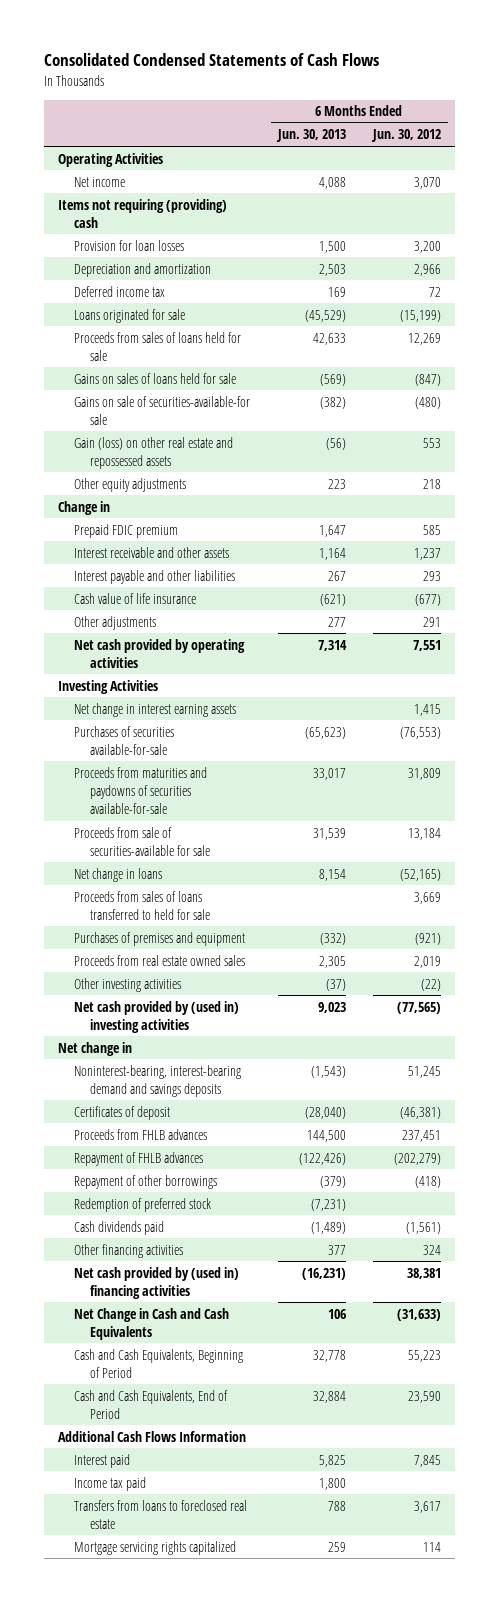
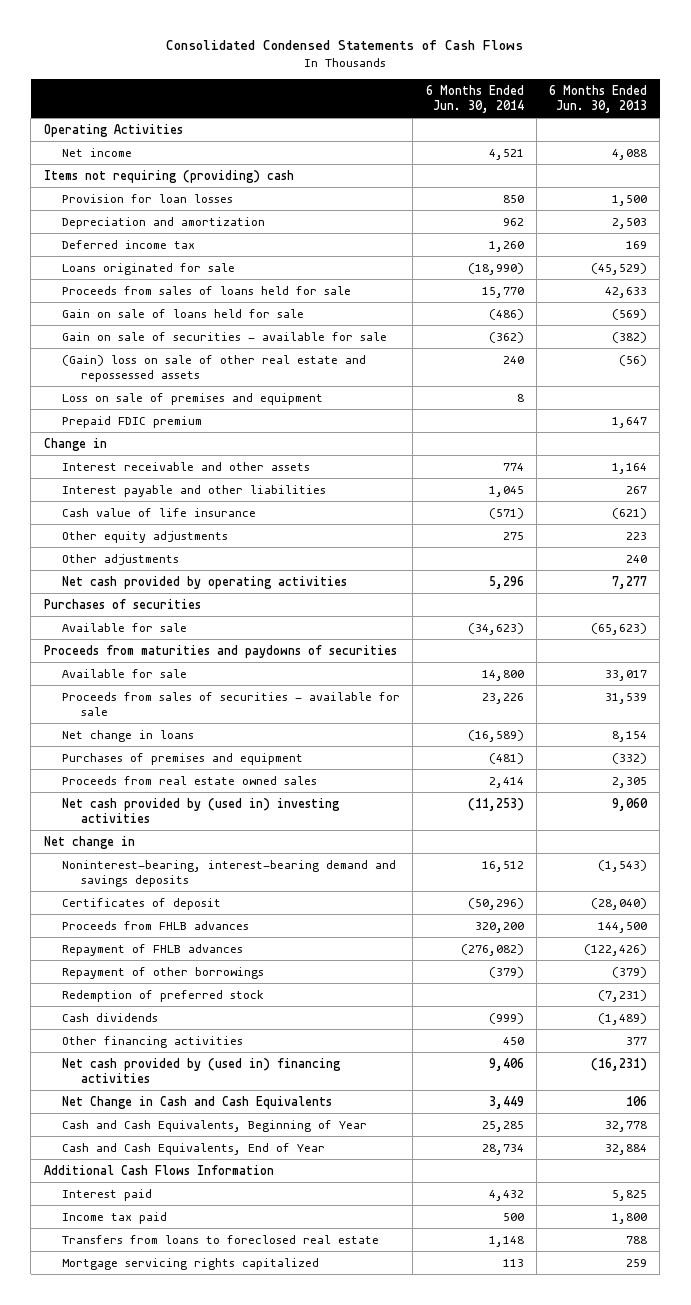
- | 6 Months Ended Jun. 30, 2013 | 6 Months Ended Jun. 30, 2012
+ | 6 Months Ended Jun. 30, 2014 | 6 Months Ended Jun. 30, 2013
- Gains on sales of loans held for sale | (569) | (847)
- Gains on sale of securities-available-for sale | (382) | (480)
- Gain (loss) on other real estate and repossessed assets | (56) | 553
+ Gain on sale of loans held for sale | (486) | (569)
+ Gain on sale of securities - available for sale | (362) | (382)
+ (Gain) loss on sale of other real estate and repossessed assets | 240 | (56)
+ Loss on sale of premises and equipment | 8 |
moved down: Change in
- Other adjustments | 277 | 291
- Net cash provided by operating activities | 7,314 | 7,551
- Investing Activities
- Net change in interest earning assets | | 1,415
- Purchases of securities available-for-sale | (65,623) | (76,553)
- Proceeds from maturities and paydowns of securities available-for-sale | 33,017 | 31,809
- Proceeds from sale of securities-available for sale | 31,539 | 13,184
moved down: Other equity adjustments | 275 | 223
+ Other adjustments | | 240
+ Net cash provided by operating activities | 5,296 | 7,277
+ Purchases of securities
+ Available for sale | (34,623) | (65,623)
+ Proceeds from maturities and paydowns of securities
+ Available for sale | 14,800 | 33,017
+ Proceeds from sales of securities - available for sale | 23,226 | 31,539
- Proceeds from sales of loans transferred to held for sale | | 3,669
- Other investing activities | (37) | (22)
- Net cash provided by (used in) investing activities | 9,023 | (77,565)
+ Net cash provided by (used in) investing activities | (11,253) | 9,060
- Cash dividends paid | (1,489) | (1,561)
+ Cash dividends | (999) | (1,489)
- Cash and Cash Equivalents, Beginning of Period | 32,778 | 55,223
- Cash and Cash Equivalents, End of Period | 32,884 | 23,590
+ Cash and Cash Equivalents, Beginning of Year | 25,285 | 32,778
+ Cash and Cash Equivalents, End of Year | 28,734 | 32,884

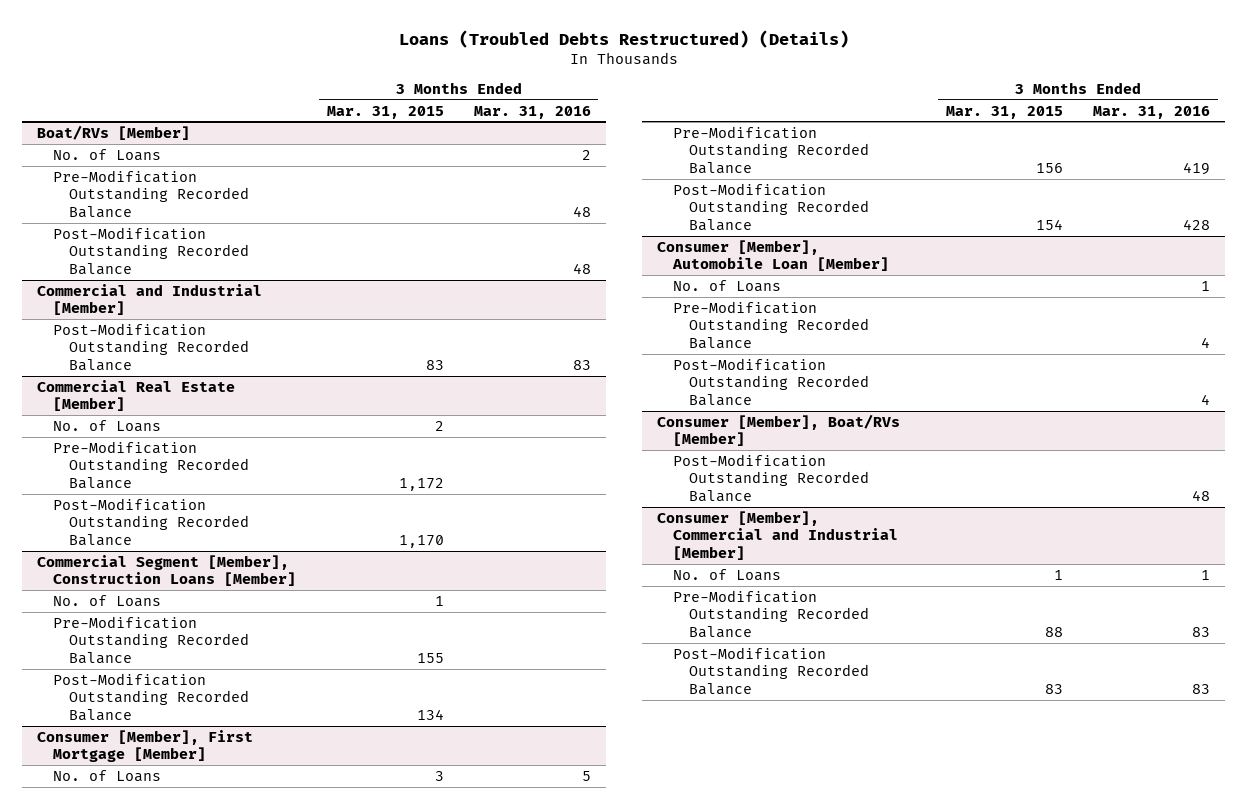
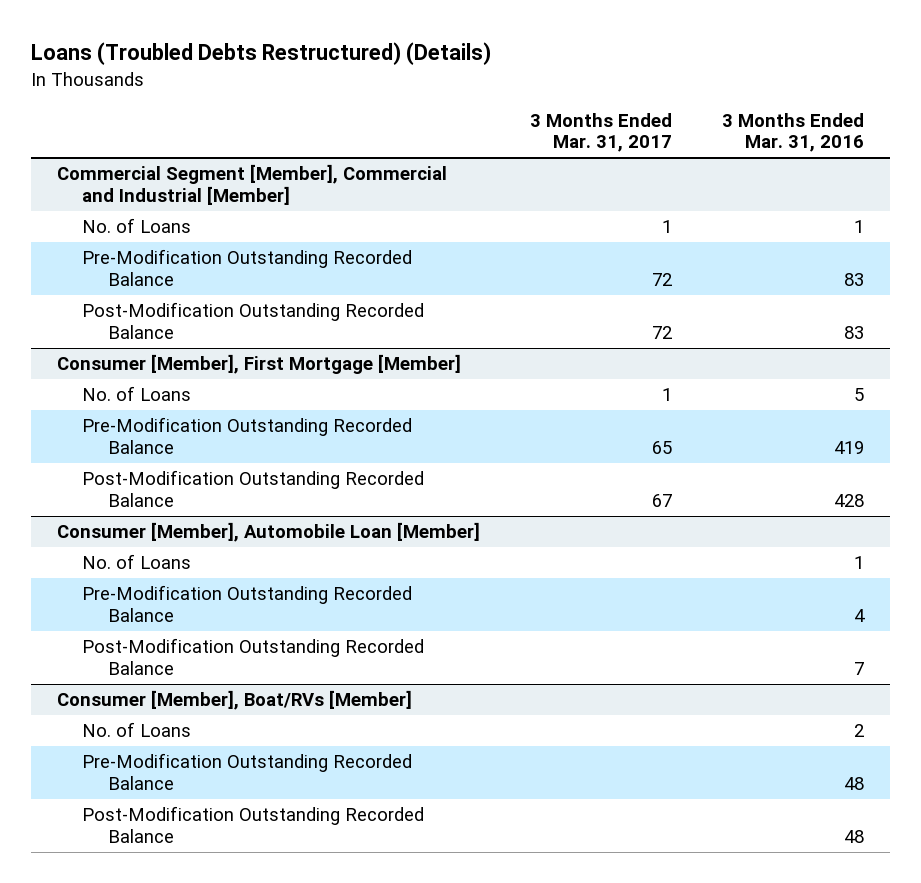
- | 3 Months Ended Mar. 31, 2015 | 3 Months Ended Mar. 31, 2016
+ | 3 Months Ended Mar. 31, 2017 | 3 Months Ended Mar. 31, 2016
- Boat/RVs [Member]
- No. of Loans | | 2
- Pre-Modification Outstanding Recorded Balance | | 48
- Post-Modification Outstanding Recorded Balance | | 48
- Commercial and Industrial [Member]
+ Commercial Segment [Member], Commercial and Industrial [Member]
+ No. of Loans | 1 | 1
+ Pre-Modification Outstanding Recorded Balance | 72 | 83
- Commercial Real Estate [Member]
- No. of Loans | 2 |
- Pre-Modification Outstanding Recorded Balance | 1,172 |
- Post-Modification Outstanding Recorded Balance | 1,170 |
- Commercial Segment [Member], Construction Loans [Member]
- No. of Loans | 1 |
- Pre-Modification Outstanding Recorded Balance | 155 |
- Post-Modification Outstanding Recorded Balance | 134 |
@ Consumer [Member], Automobile Loan [Member]
- Post-Modification Outstanding Recorded Balance | | 4
+ Post-Modification Outstanding Recorded Balance | | 7
@ Consumer [Member], Boat/RVs [Member]
+ No. of Loans | | 2
+ Pre-Modification Outstanding Recorded Balance | | 48
- Consumer [Member], Commercial and Industrial [Member]
- No. of Loans | 1 | 1
- Pre-Modification Outstanding Recorded Balance | 88 | 83
- Post-Modification Outstanding Recorded Balance | 83 | 83

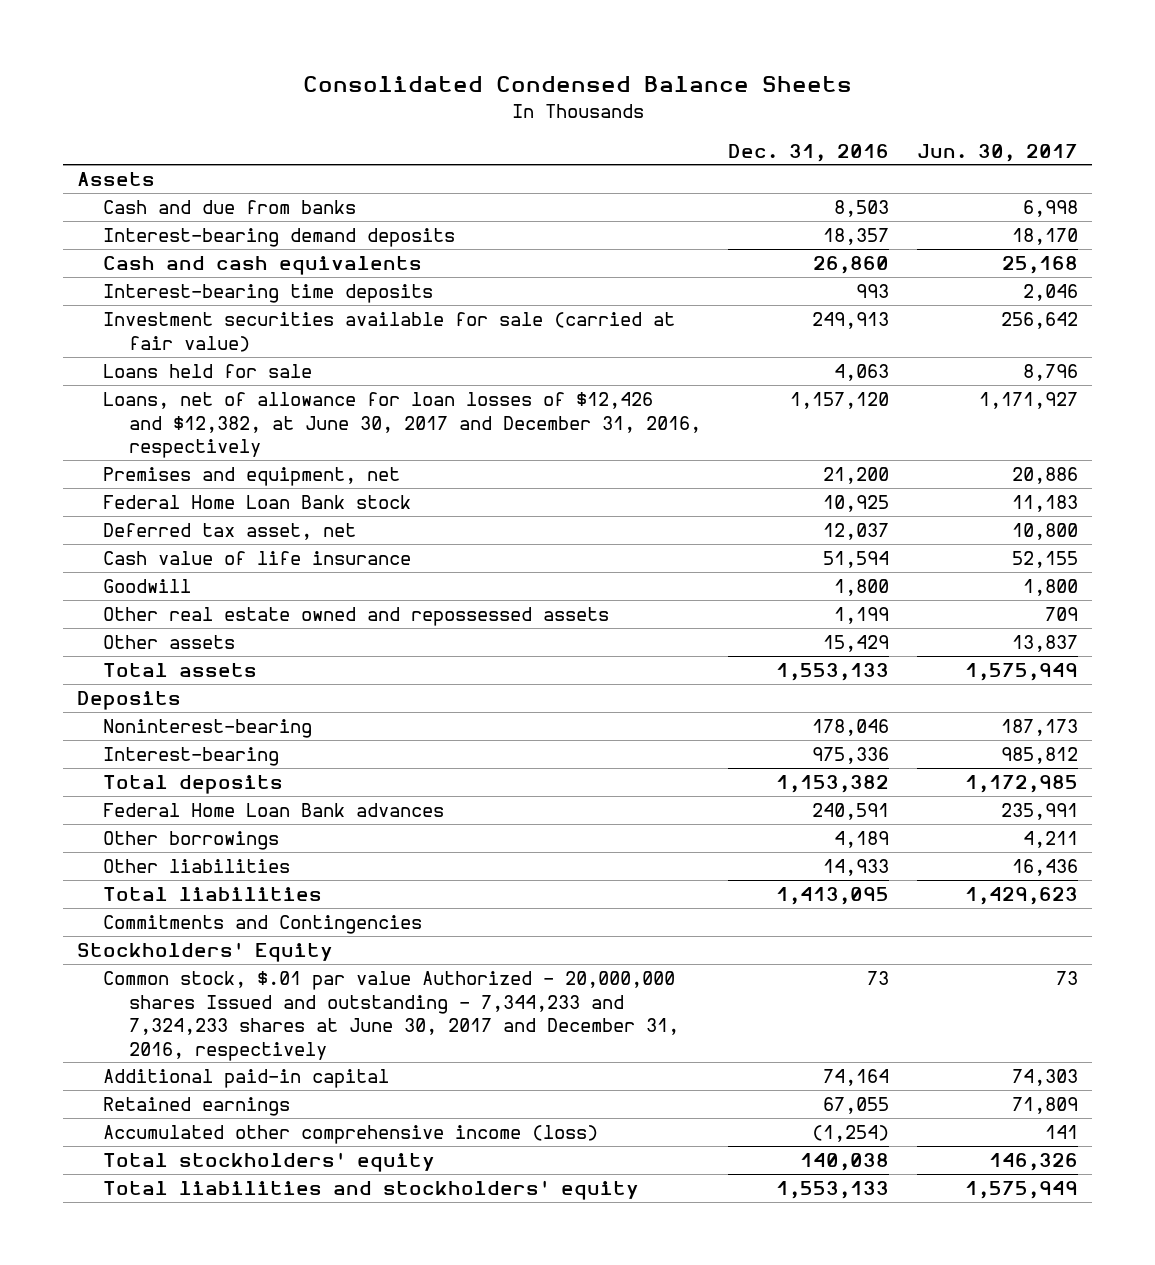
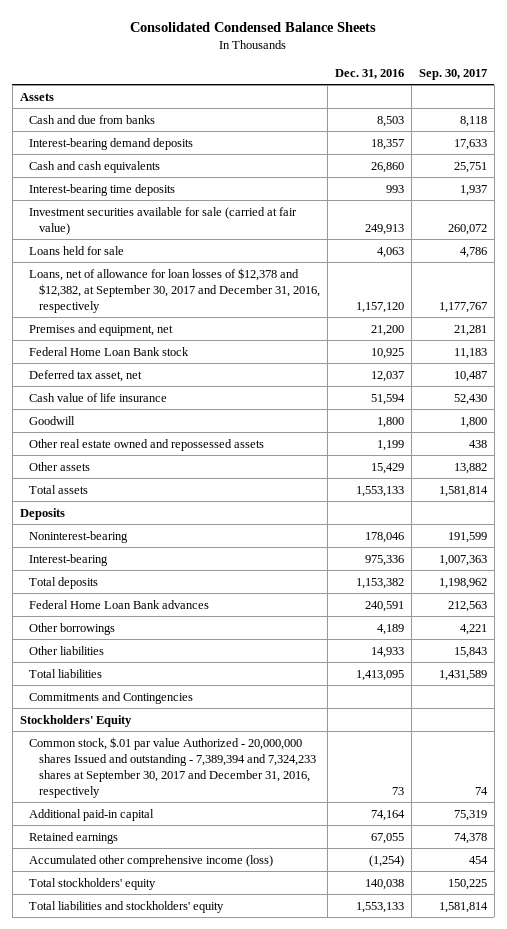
- | Dec. 31, 2016 | Jun. 30, 2017
+ | Dec. 31, 2016 | Sep. 30, 2017
- Loans, net of allowance for loan losses of $12,426 and $12,382, at June 30, 2017 and December 31, 2016, respectively | 1,157,120 | 1,171,927
+ Loans, net of allowance for loan losses of $12,378 and $12,382, at September 30, 2017 and December 31, 2016, respectively | 1,157,120 | 1,177,767
- Common stock, $.01 par value Authorized - 20,000,000 shares Issued and outstanding - 7,344,233 and 7,324,233 shares at June 30, 2017 and December 31, 2016, respectively | 73 | 73
+ Common stock, $.01 par value Authorized - 20,000,000 shares Issued and outstanding - 7,389,394 and 7,324,233 shares at September 30, 2017 and December 31, 2016, respectively | 73 | 74

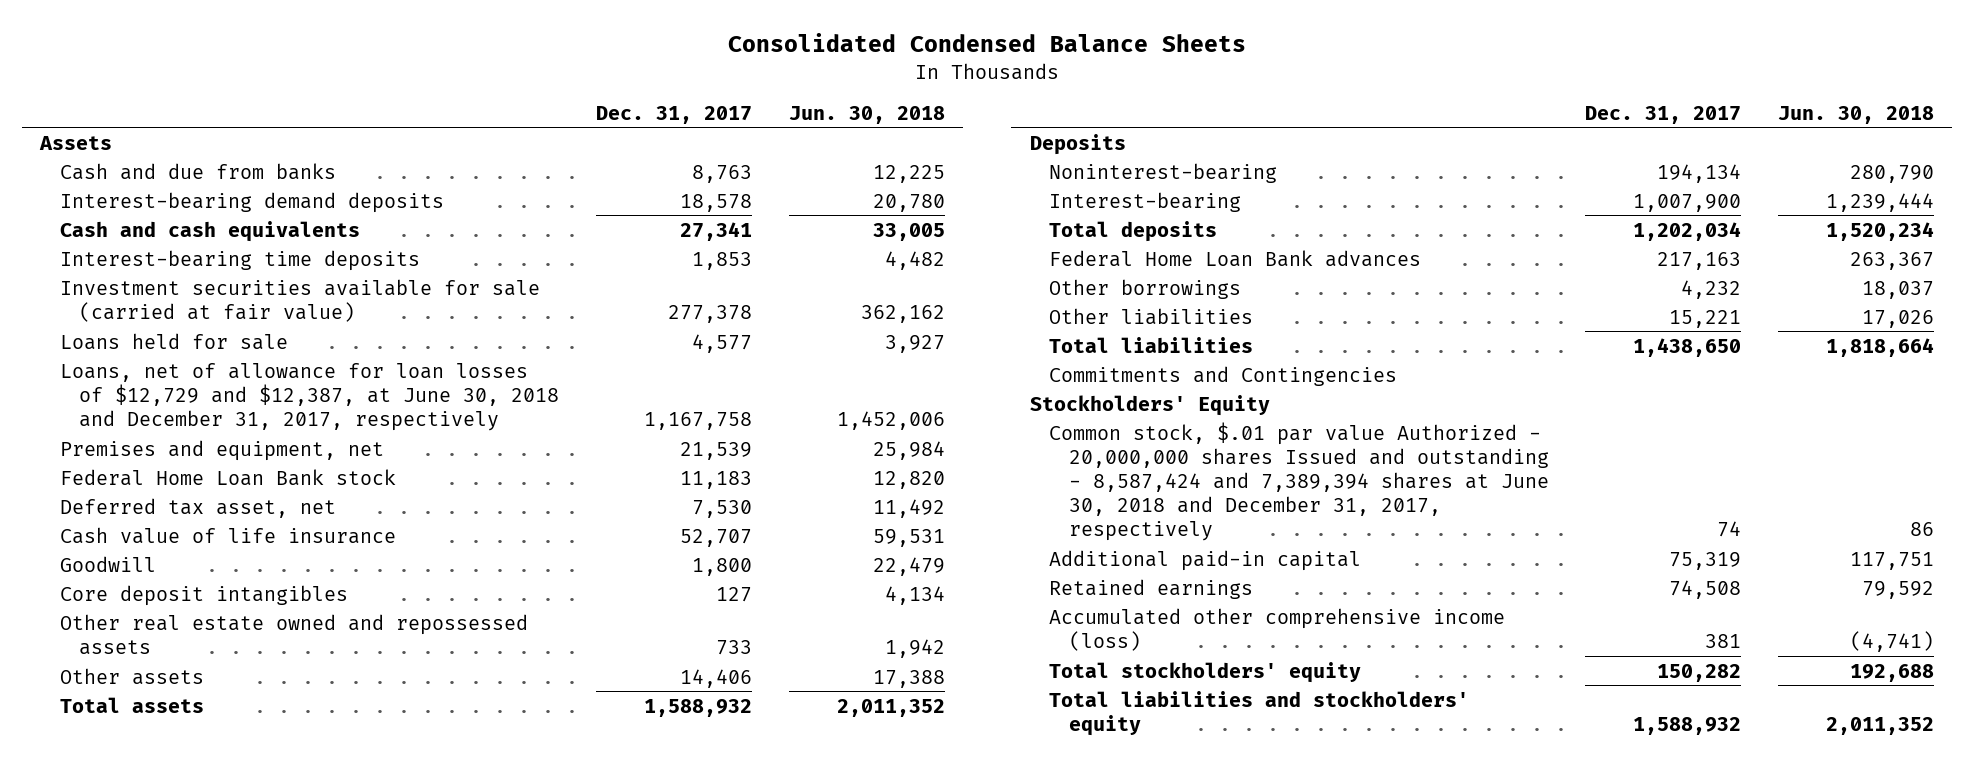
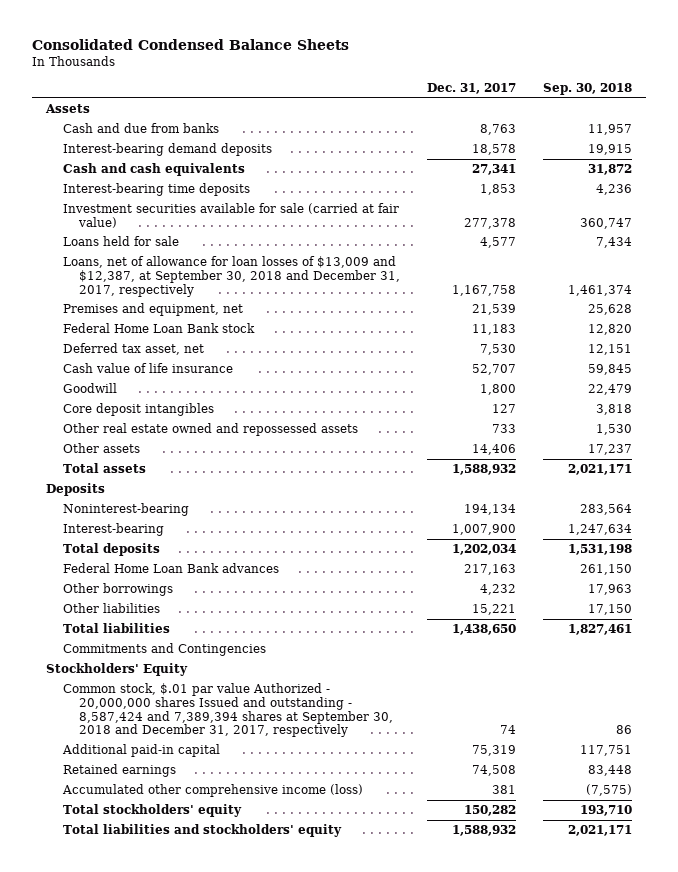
- | Dec. 31, 2017 | Jun. 30, 2018
+ | Dec. 31, 2017 | Sep. 30, 2018
- Loans, net of allowance for loan losses of $12,729 and $12,387, at June 30, 2018 and December 31, 2017, respectively | 1,167,758 | 1,452,006
+ Loans, net of allowance for loan losses of $13,009 and $12,387, at September 30, 2018 and December 31, 2017, respectively | 1,167,758 | 1,461,374
- Common stock, $.01 par value Authorized - 20,000,000 shares Issued and outstanding - 8,587,424 and 7,389,394 shares at June 30, 2018 and December 31, 2017, respectively | 74 | 86
+ Common stock, $.01 par value Authorized - 20,000,000 shares Issued and outstanding - 8,587,424 and 7,389,394 shares at September 30, 2018 and December 31, 2017, respectively | 74 | 86

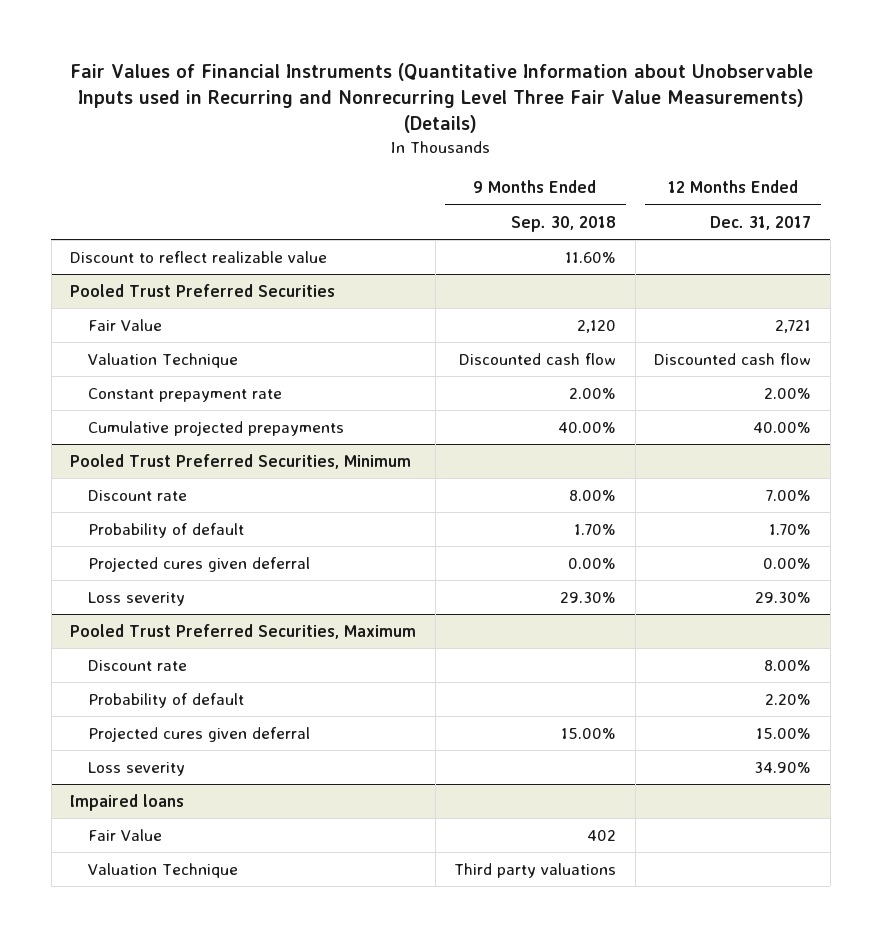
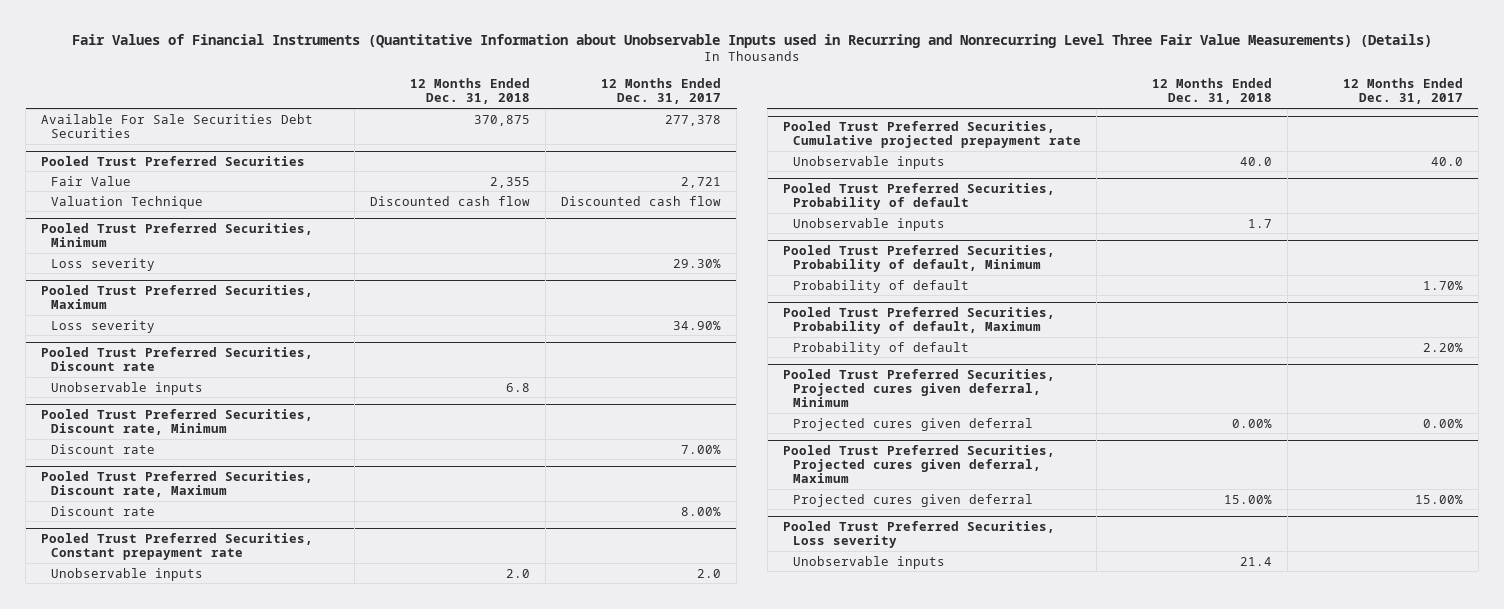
- | 9 Months Ended Sep. 30, 2018 | 12 Months Ended Dec. 31, 2017
+ | 12 Months Ended Dec. 31, 2018 | 12 Months Ended Dec. 31, 2017
- Discount to reflect realizable value | 11.60% |
+ Available For Sale Securities Debt Securities | 370,875 | 277,378
@ Pooled Trust Preferred Securities
- Constant prepayment rate | 2.00% | 2.00%
- Cumulative projected prepayments | 40.00% | 40.00%
@ Pooled Trust Preferred Securities, Minimum
- Discount rate | 8.00% | 7.00%
- Probability of default | 1.70% | 1.70%
- Projected cures given deferral | 0.00% | 0.00%
@ Pooled Trust Preferred Securities, Maximum
moved up: Loss severity | | 34.90%
+ Pooled Trust Preferred Securities, Discount rate
+ Unobservable inputs | 6.8 |
+ Pooled Trust Preferred Securities, Discount rate, Minimum
+ Discount rate | | 7.00%
+ Pooled Trust Preferred Securities, Discount rate, Maximum
+ Pooled Trust Preferred Securities, Constant prepayment rate
+ Unobservable inputs | 2.0 | 2.0
+ Pooled Trust Preferred Securities, Cumulative projected prepayment rate
+ Unobservable inputs | 40.0 | 40.0
+ Pooled Trust Preferred Securities, Probability of default
+ Unobservable inputs | 1.7 |
+ Pooled Trust Preferred Securities, Probability of default, Minimum
+ Probability of default | | 1.70%
+ Pooled Trust Preferred Securities, Probability of default, Maximum
+ Pooled Trust Preferred Securities, Projected cures given deferral, Minimum
+ Projected cures given deferral | 0.00% | 0.00%
+ Pooled Trust Preferred Securities, Projected cures given deferral, Maximum
- Impaired loans
- Fair Value | 402 |
- Valuation Technique | Third party valuations |
+ Pooled Trust Preferred Securities, Loss severity
+ Unobservable inputs | 21.4 |

